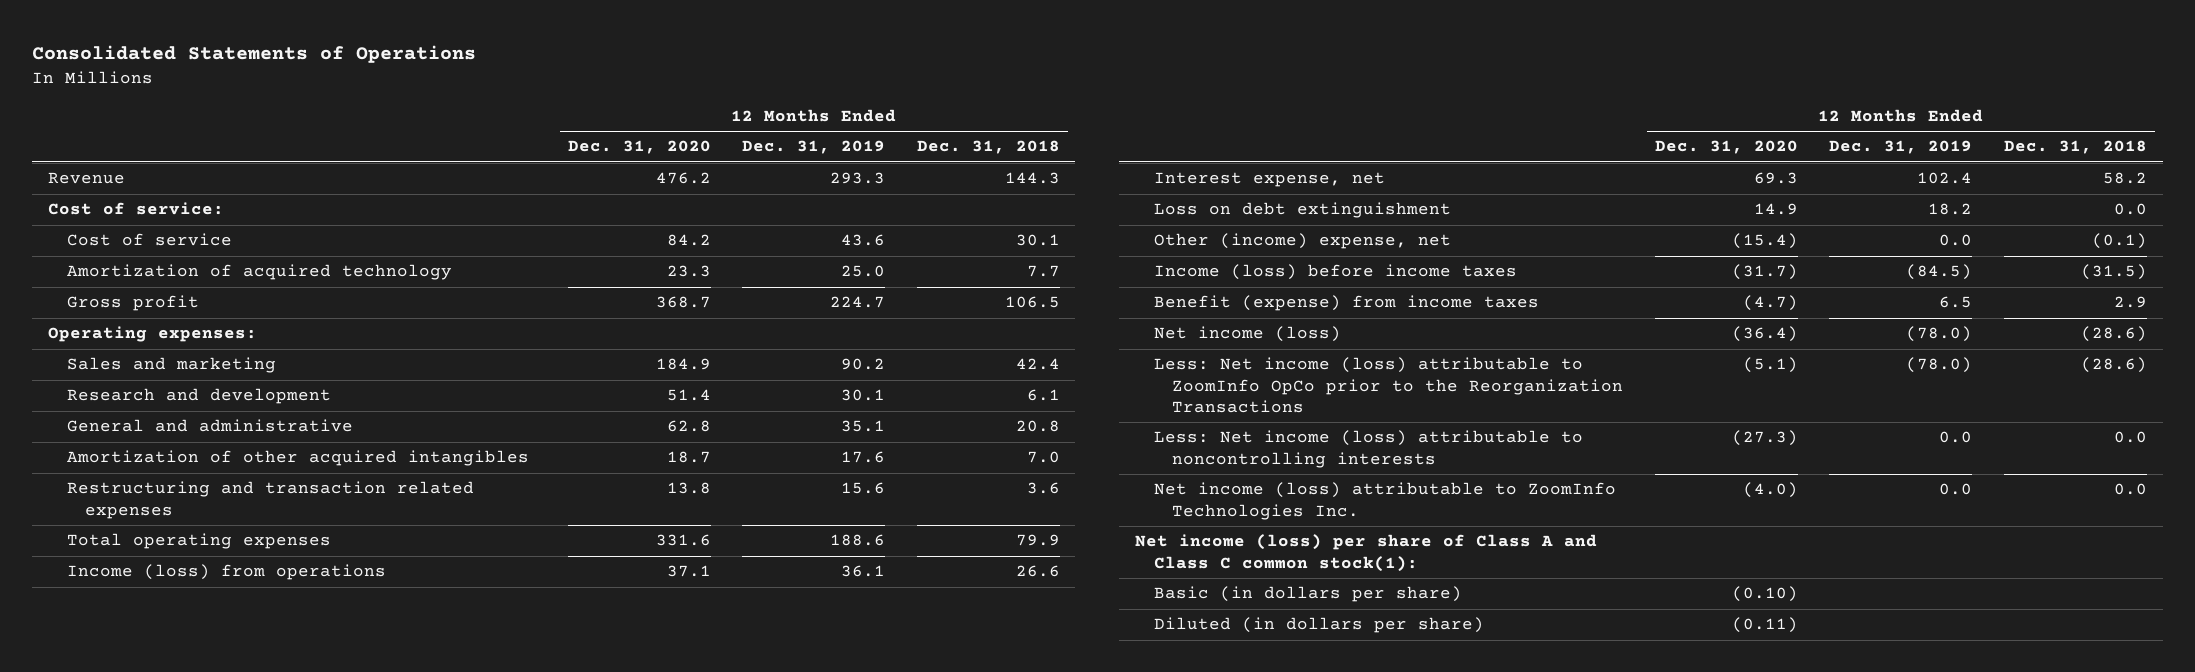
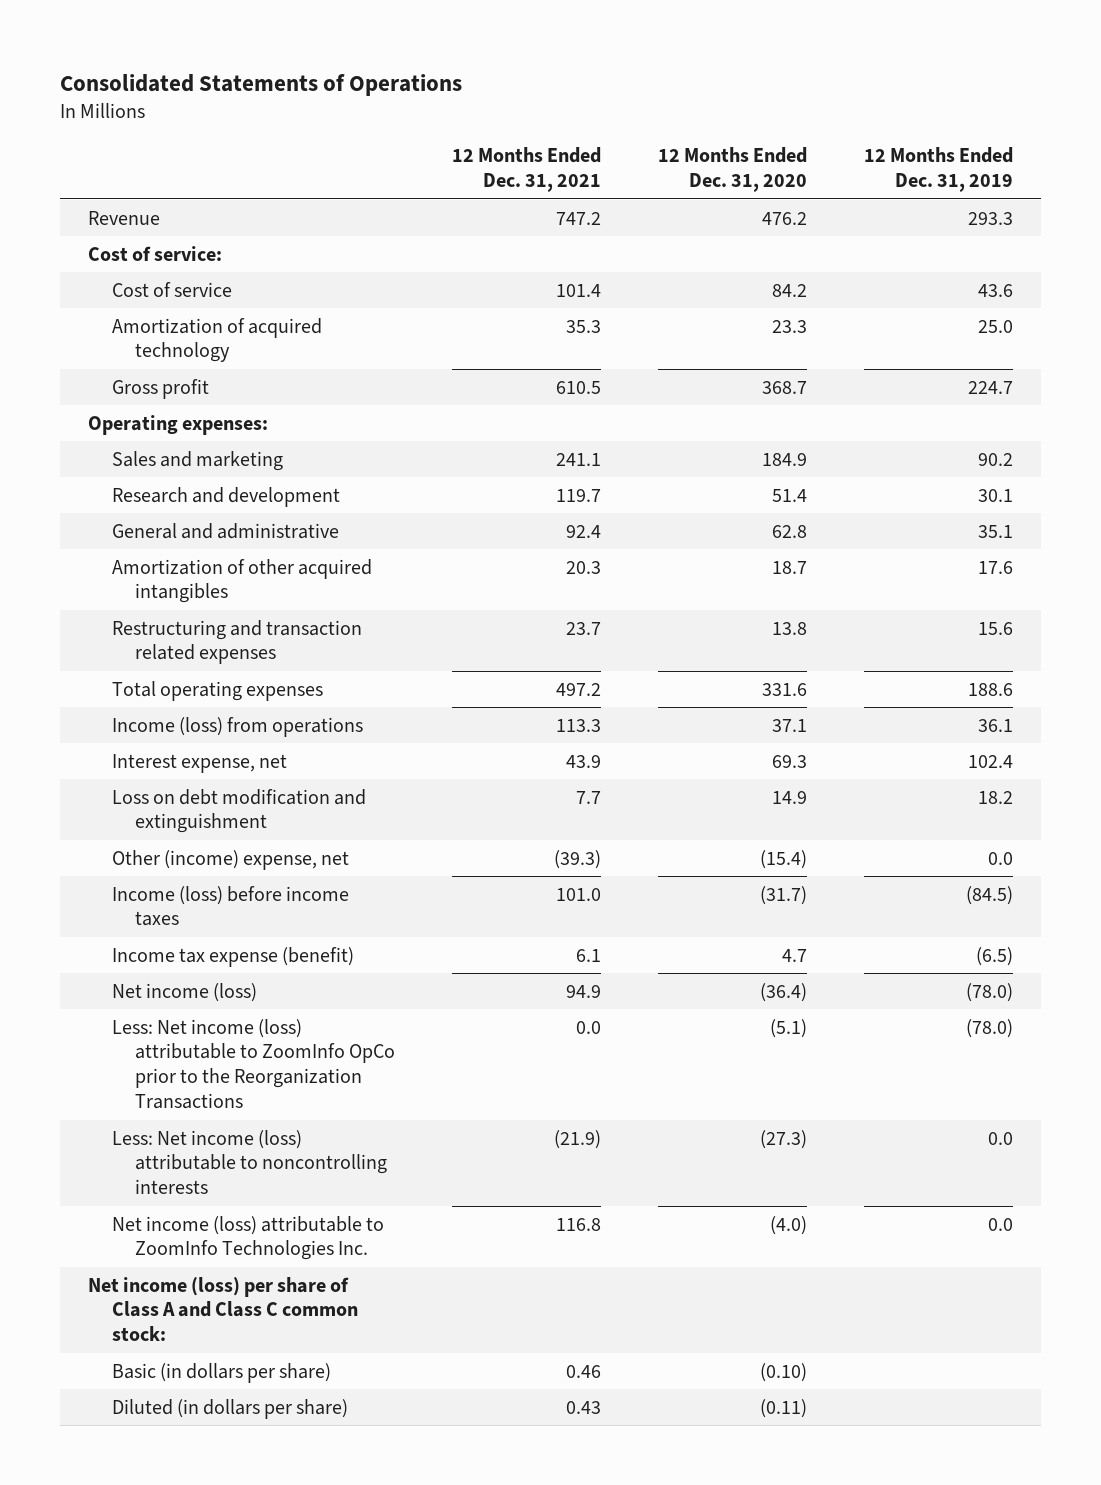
- | 12 Months Ended Dec. 31, 2020 | 12 Months Ended Dec. 31, 2019 | 12 Months Ended Dec. 31, 2018
+ | 12 Months Ended Dec. 31, 2021 | 12 Months Ended Dec. 31, 2020 | 12 Months Ended Dec. 31, 2019
- Loss on debt extinguishment | 14.9 | 18.2 | 0.0
+ Loss on debt modification and extinguishment | 7.7 | 14.9 | 18.2
- Benefit (expense) from income taxes | (4.7) | 6.5 | 2.9
+ Income tax expense (benefit) | 6.1 | 4.7 | (6.5)
- Net income (loss) per share of Class A and Class C common stock(1):
+ Net income (loss) per share of Class A and Class C common stock:

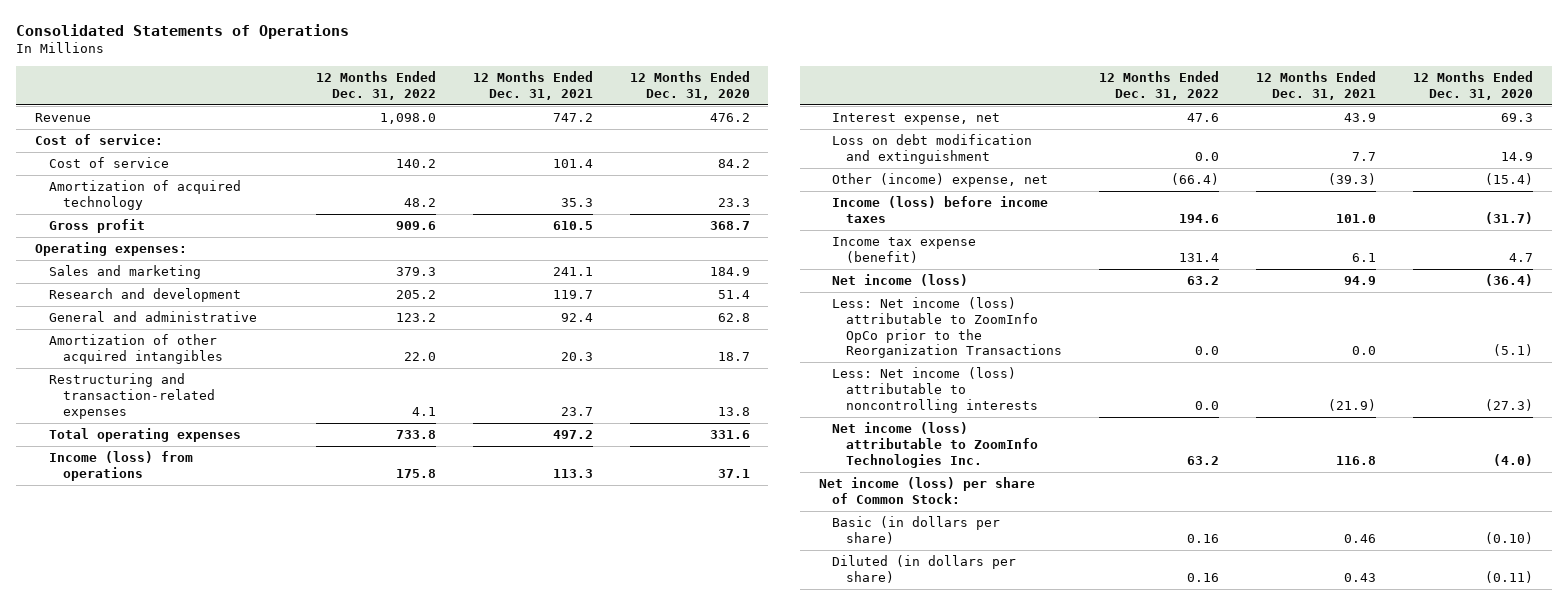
- | 12 Months Ended Dec. 31, 2021 | 12 Months Ended Dec. 31, 2020 | 12 Months Ended Dec. 31, 2019
+ | 12 Months Ended Dec. 31, 2022 | 12 Months Ended Dec. 31, 2021 | 12 Months Ended Dec. 31, 2020
- Restructuring and transaction related expenses | 23.7 | 13.8 | 15.6
+ Restructuring and transaction-related expenses | 4.1 | 23.7 | 13.8
- Net income (loss) per share of Class A and Class C common stock:
+ Net income (loss) per share of Common Stock:

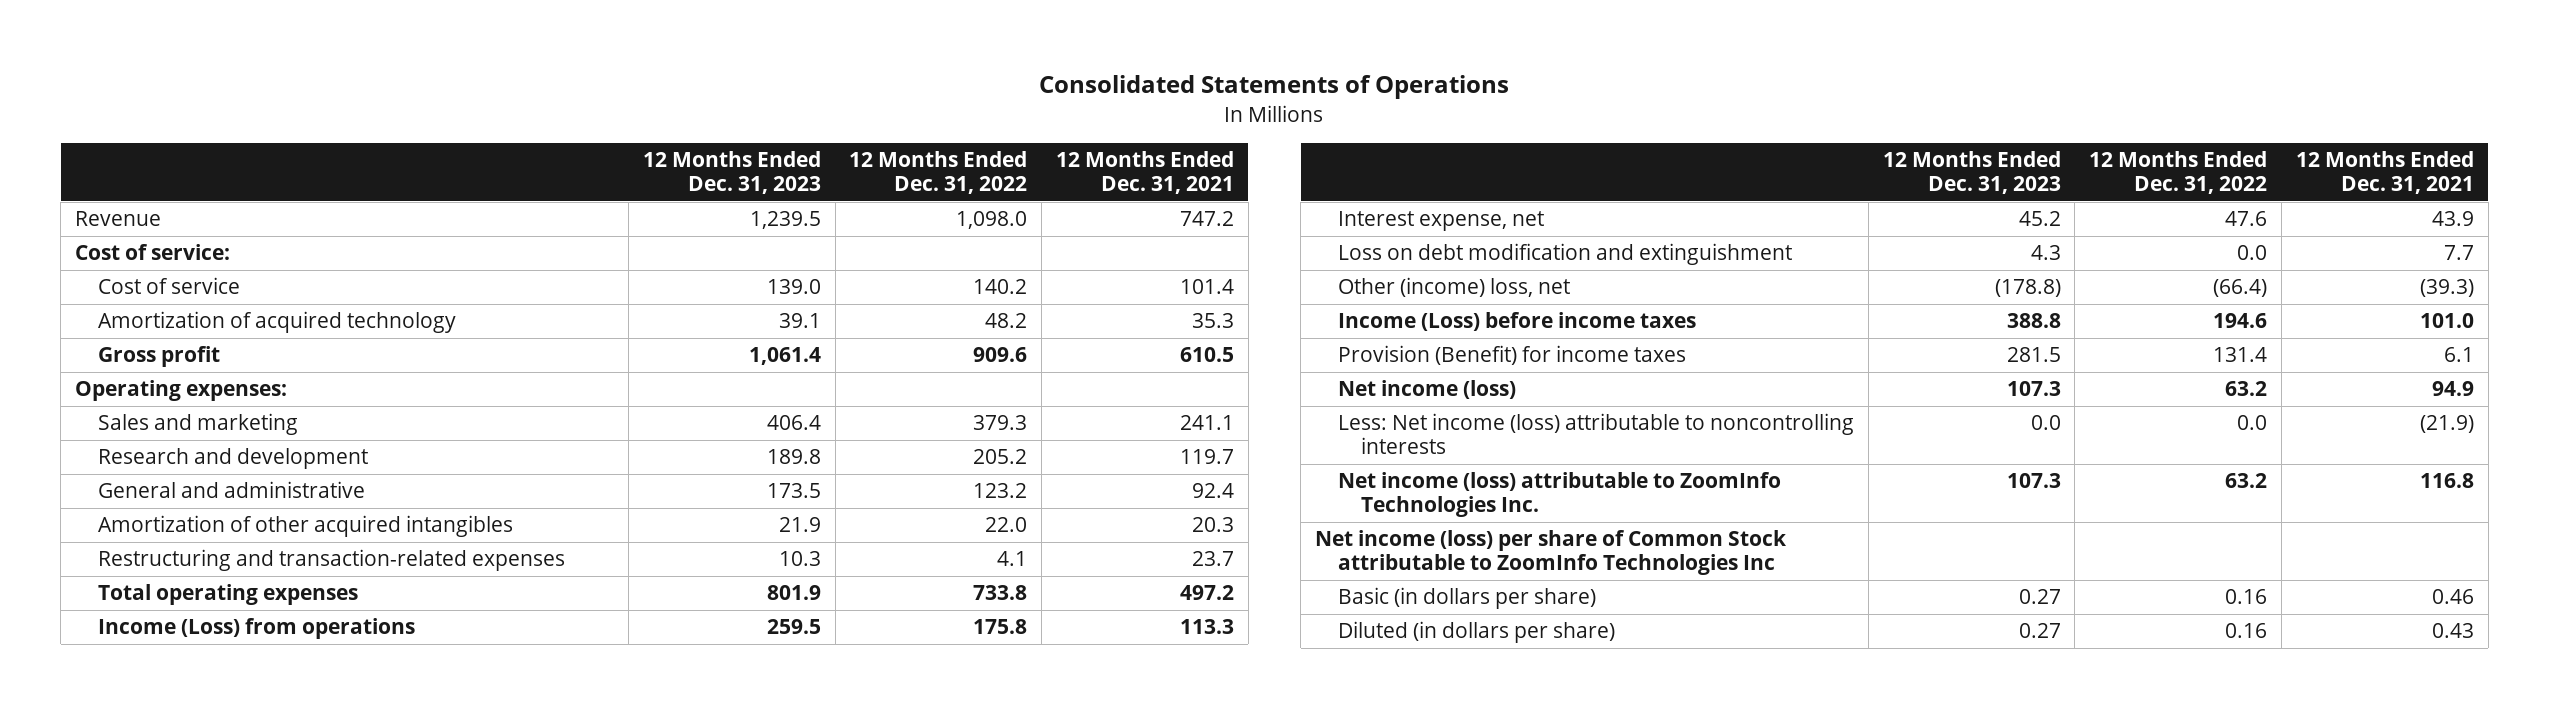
- | 12 Months Ended Dec. 31, 2022 | 12 Months Ended Dec. 31, 2021 | 12 Months Ended Dec. 31, 2020
+ | 12 Months Ended Dec. 31, 2023 | 12 Months Ended Dec. 31, 2022 | 12 Months Ended Dec. 31, 2021
- Income (loss) from operations | 175.8 | 113.3 | 37.1
+ Income (Loss) from operations | 259.5 | 175.8 | 113.3
- Other (income) expense, net | (66.4) | (39.3) | (15.4)
- Income (loss) before income taxes | 194.6 | 101.0 | (31.7)
- Income tax expense (benefit) | 131.4 | 6.1 | 4.7
+ Other (income) loss, net | (178.8) | (66.4) | (39.3)
+ Income (Loss) before income taxes | 388.8 | 194.6 | 101.0
+ Provision (Benefit) for income taxes | 281.5 | 131.4 | 6.1
- Less: Net income (loss) attributable to ZoomInfo OpCo prior to the Reorganization Transactions | 0.0 | 0.0 | (5.1)
- Net income (loss) per share of Common Stock:
+ Net income (loss) per share of Common Stock attributable to ZoomInfo Technologies Inc

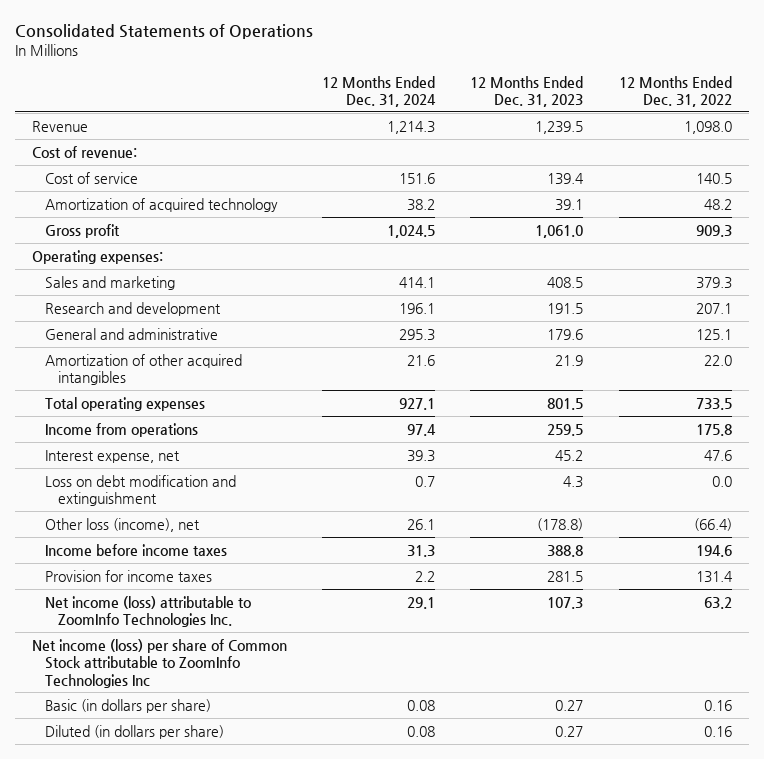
- | 12 Months Ended Dec. 31, 2023 | 12 Months Ended Dec. 31, 2022 | 12 Months Ended Dec. 31, 2021
+ | 12 Months Ended Dec. 31, 2024 | 12 Months Ended Dec. 31, 2023 | 12 Months Ended Dec. 31, 2022
- Cost of service:
- Cost of service | 139.0 | 140.2 | 101.4
+ Cost of revenue:
+ Cost of service | 151.6 | 139.4 | 140.5
- Gross profit | 1,061.4 | 909.6 | 610.5
+ Gross profit | 1,024.5 | 1,061.0 | 909.3
- Sales and marketing | 406.4 | 379.3 | 241.1
- Research and development | 189.8 | 205.2 | 119.7
- General and administrative | 173.5 | 123.2 | 92.4
+ Sales and marketing | 414.1 | 408.5 | 379.3
+ Research and development | 196.1 | 191.5 | 207.1
+ General and administrative | 295.3 | 179.6 | 125.1
- Restructuring and transaction-related expenses | 10.3 | 4.1 | 23.7
- Total operating expenses | 801.9 | 733.8 | 497.2
- Income (Loss) from operations | 259.5 | 175.8 | 113.3
+ Total operating expenses | 927.1 | 801.5 | 733.5
+ Income from operations | 97.4 | 259.5 | 175.8
- Other (income) loss, net | (178.8) | (66.4) | (39.3)
- Income (Loss) before income taxes | 388.8 | 194.6 | 101.0
- Provision (Benefit) for income taxes | 281.5 | 131.4 | 6.1
- Net income (loss) | 107.3 | 63.2 | 94.9
- Less: Net income (loss) attributable to noncontrolling interests | 0.0 | 0.0 | (21.9)
+ Other loss (income), net | 26.1 | (178.8) | (66.4)
+ Income before income taxes | 31.3 | 388.8 | 194.6
+ Provision for income taxes | 2.2 | 281.5 | 131.4

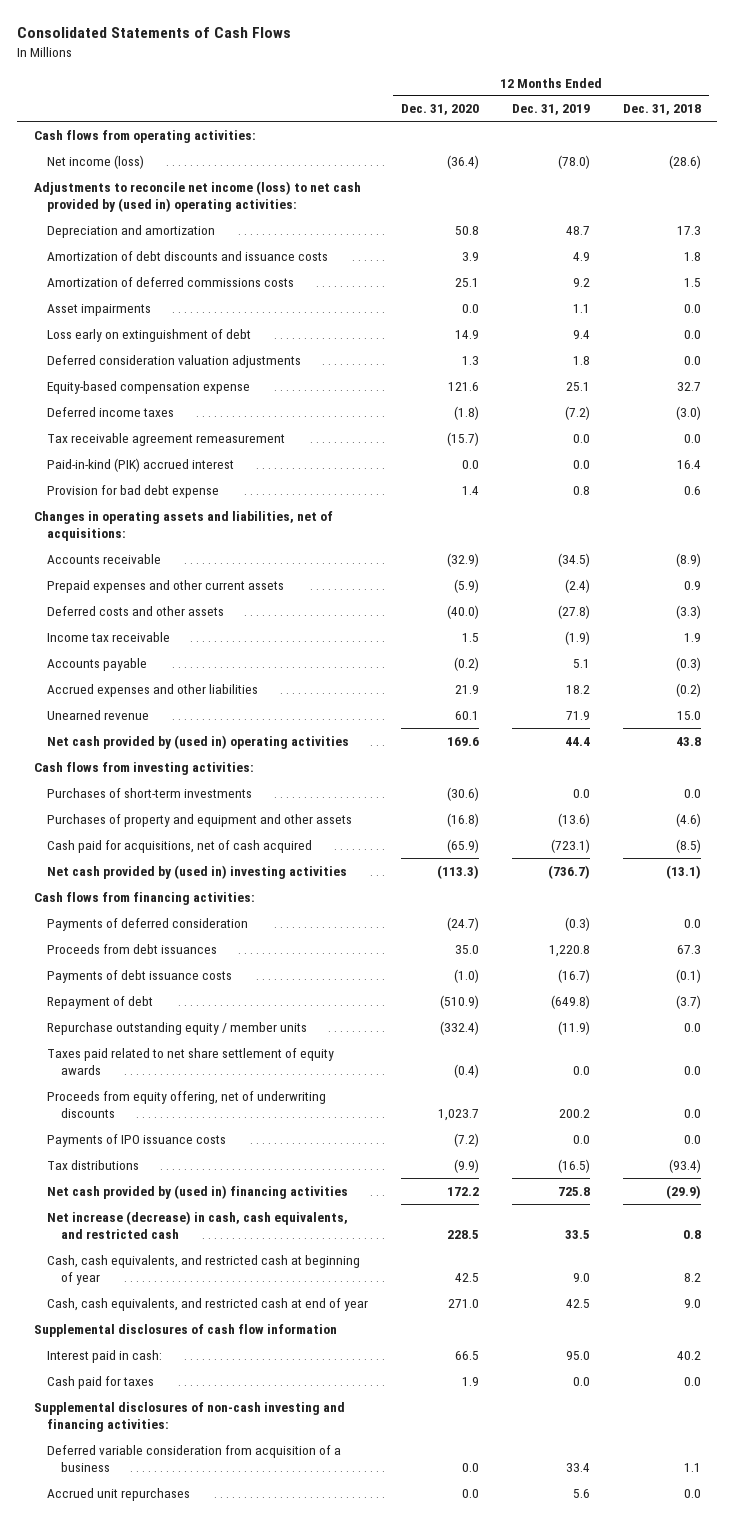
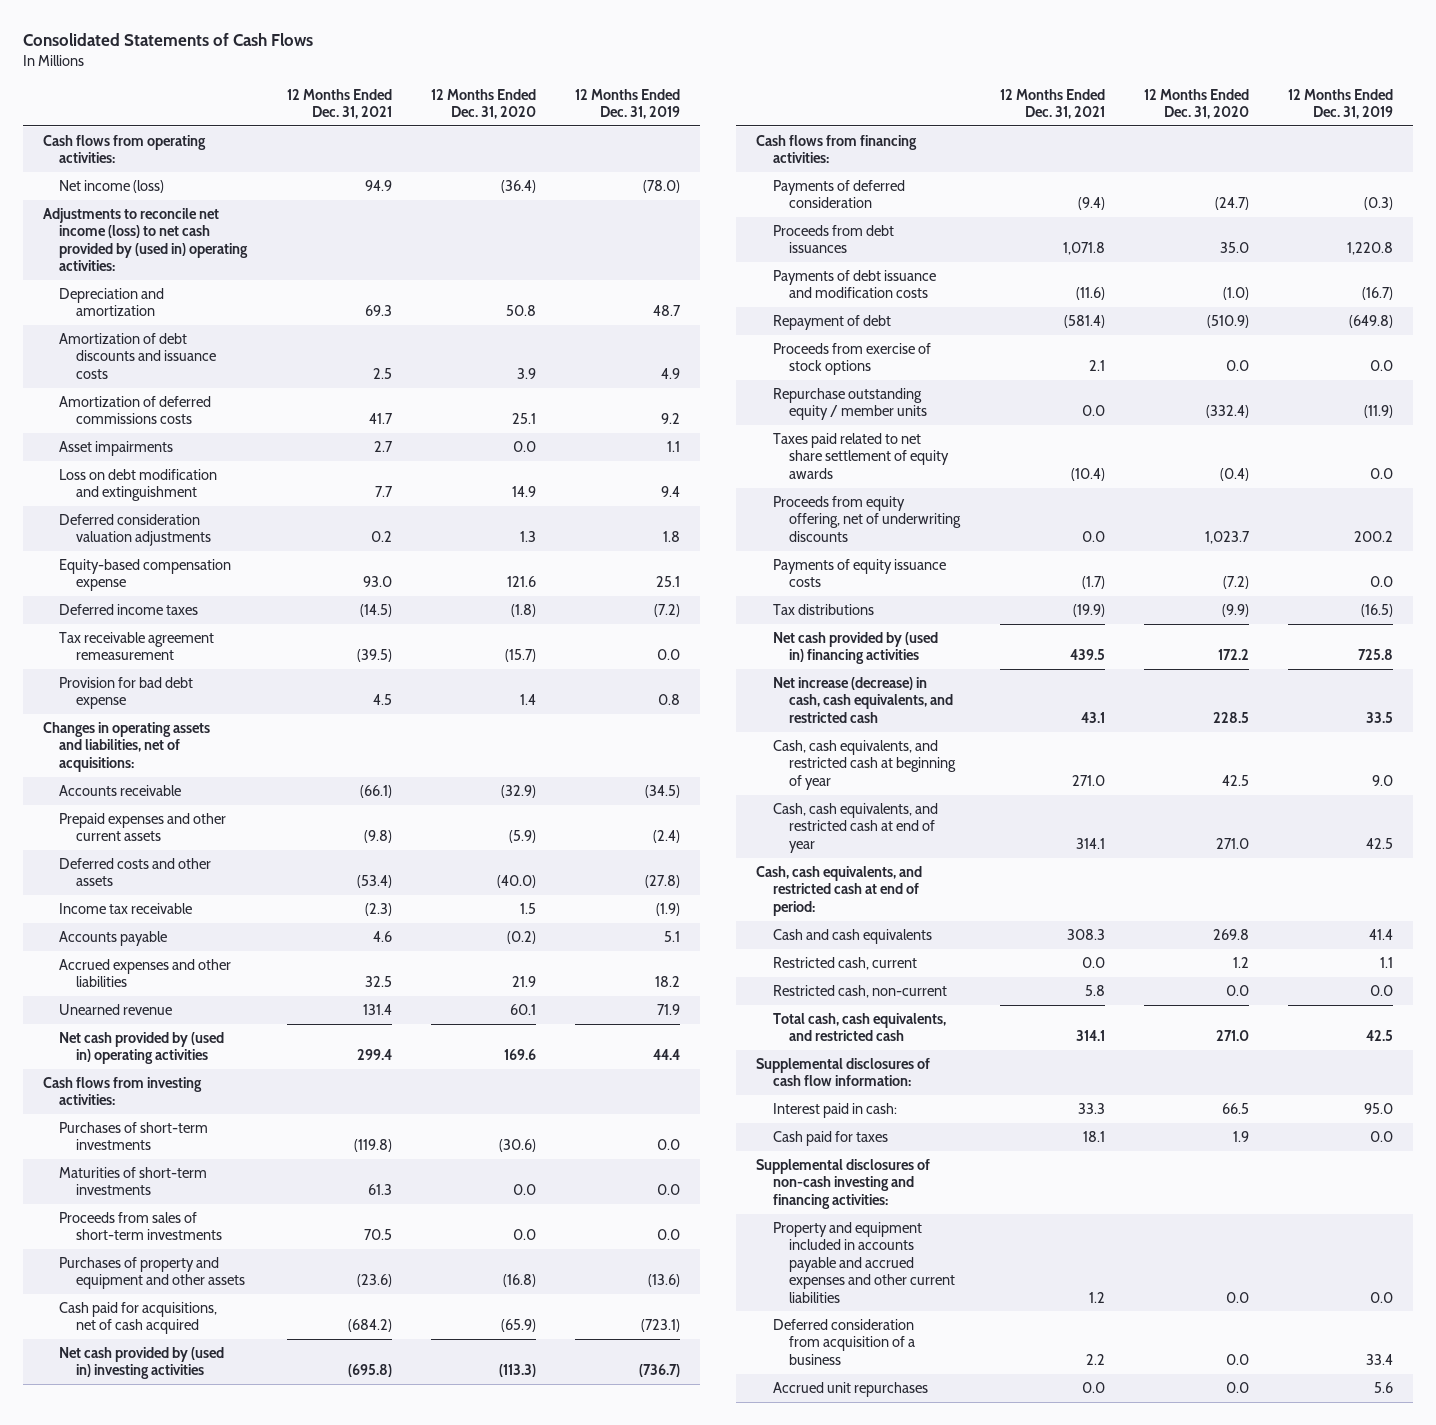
- | 12 Months Ended Dec. 31, 2020 | 12 Months Ended Dec. 31, 2019 | 12 Months Ended Dec. 31, 2018
+ | 12 Months Ended Dec. 31, 2021 | 12 Months Ended Dec. 31, 2020 | 12 Months Ended Dec. 31, 2019
- Loss early on extinguishment of debt | 14.9 | 9.4 | 0.0
+ Loss on debt modification and extinguishment | 7.7 | 14.9 | 9.4
- Paid-in-kind (PIK) accrued interest | 0.0 | 0.0 | 16.4
+ Maturities of short-term investments | 61.3 | 0.0 | 0.0
+ Proceeds from sales of short-term investments | 70.5 | 0.0 | 0.0
- Payments of debt issuance costs | (1.0) | (16.7) | (0.1)
+ Payments of debt issuance and modification costs | (11.6) | (1.0) | (16.7)
+ Proceeds from exercise of stock options | 2.1 | 0.0 | 0.0
- Payments of IPO issuance costs | (7.2) | 0.0 | 0.0
+ Payments of equity issuance costs | (1.7) | (7.2) | 0.0
- Supplemental disclosures of cash flow information
+ Cash, cash equivalents, and restricted cash at end of period:
+ Cash and cash equivalents | 308.3 | 269.8 | 41.4
+ Restricted cash, current | 0.0 | 1.2 | 1.1
+ Restricted cash, non-current | 5.8 | 0.0 | 0.0
+ Total cash, cash equivalents, and restricted cash | 314.1 | 271.0 | 42.5
+ Supplemental disclosures of cash flow information:
- Deferred variable consideration from acquisition of a business | 0.0 | 33.4 | 1.1
+ Property and equipment included in accounts payable and accrued expenses and other current liabilities | 1.2 | 0.0 | 0.0
+ Deferred consideration from acquisition of a business | 2.2 | 0.0 | 33.4

